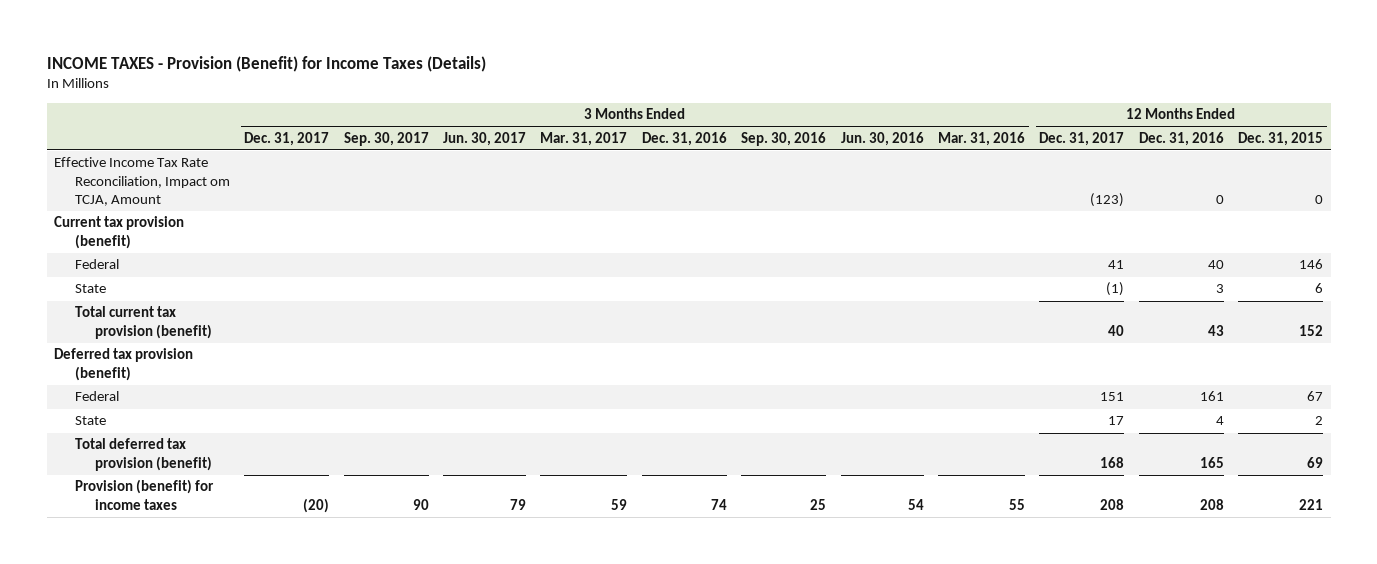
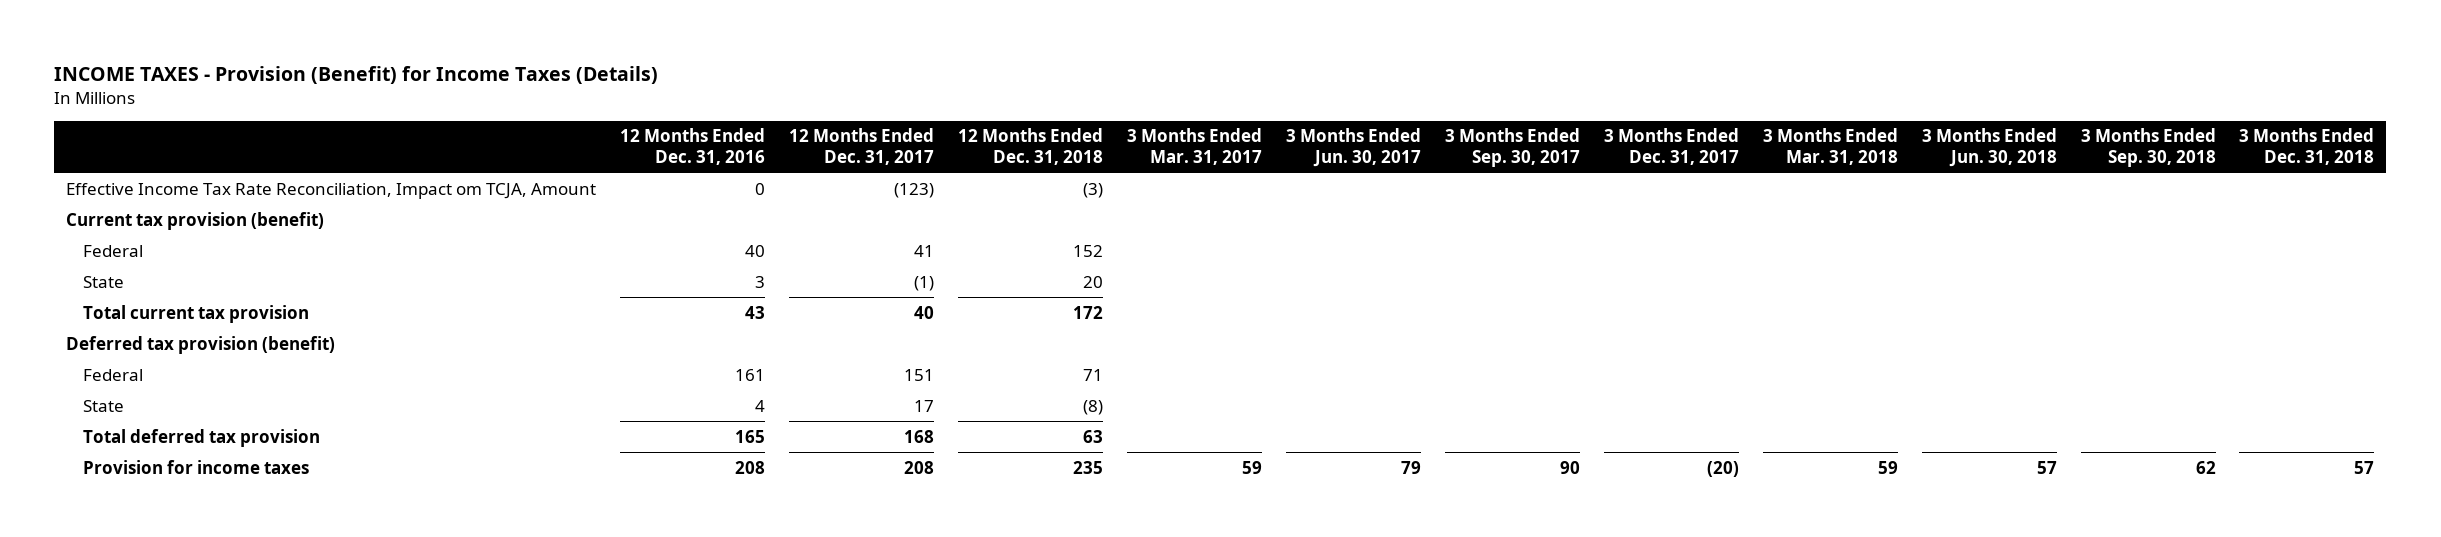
- | 3 Months Ended Dec. 31, 2017 | 3 Months Ended Sep. 30, 2017 | 3 Months Ended Jun. 30, 2017 | 3 Months Ended Mar. 31, 2017 | 3 Months Ended Dec. 31, 2016 | 3 Months Ended Sep. 30, 2016 | 3 Months Ended Jun. 30, 2016 | 3 Months Ended Mar. 31, 2016 | 12 Months Ended Dec. 31, 2017 | 12 Months Ended Dec. 31, 2016 | 12 Months Ended Dec. 31, 2015
+ | 12 Months Ended Dec. 31, 2016 | 12 Months Ended Dec. 31, 2017 | 12 Months Ended Dec. 31, 2018 | 3 Months Ended Mar. 31, 2017 | 3 Months Ended Jun. 30, 2017 | 3 Months Ended Sep. 30, 2017 | 3 Months Ended Dec. 31, 2017 | 3 Months Ended Mar. 31, 2018 | 3 Months Ended Jun. 30, 2018 | 3 Months Ended Sep. 30, 2018 | 3 Months Ended Dec. 31, 2018
- Total current tax provision (benefit) | | | | | | | | | 40 | 43 | 152
+ Total current tax provision | 43 | 40 | 172 | | | | | | | |
- Total deferred tax provision (benefit) | | | | | | | | | 168 | 165 | 69
- Provision (benefit) for income taxes | (20) | 90 | 79 | 59 | 74 | 25 | 54 | 55 | 208 | 208 | 221
+ Total deferred tax provision | 165 | 168 | 63 | | | | | | | |
+ Provision for income taxes | 208 | 208 | 235 | 59 | 79 | 90 | (20) | 59 | 57 | 62 | 57

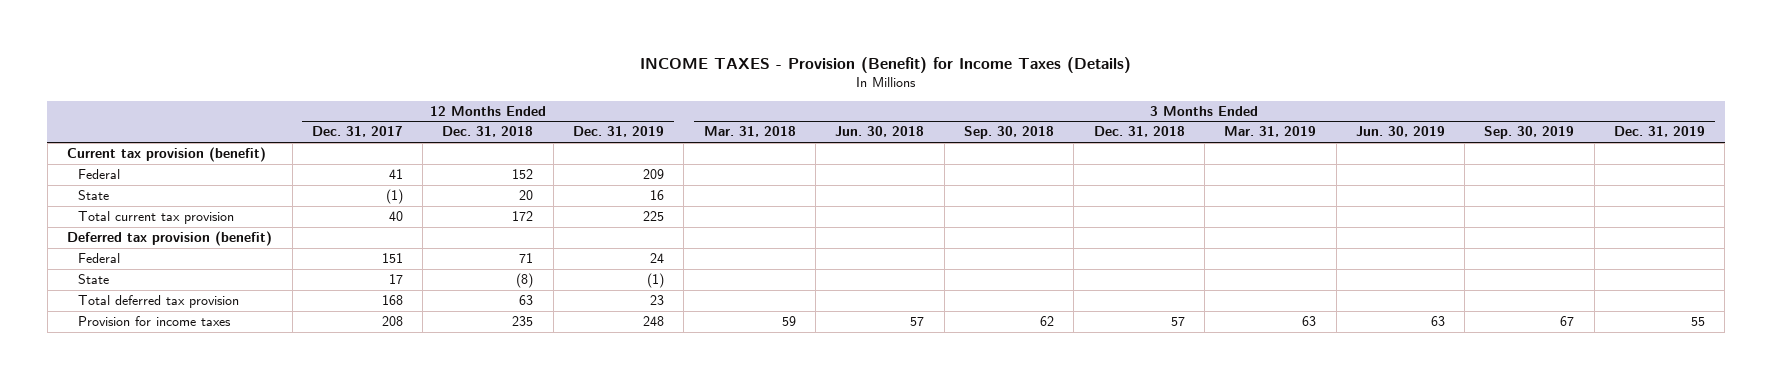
- | 12 Months Ended Dec. 31, 2016 | 12 Months Ended Dec. 31, 2017 | 12 Months Ended Dec. 31, 2018 | 3 Months Ended Mar. 31, 2017 | 3 Months Ended Jun. 30, 2017 | 3 Months Ended Sep. 30, 2017 | 3 Months Ended Dec. 31, 2017 | 3 Months Ended Mar. 31, 2018 | 3 Months Ended Jun. 30, 2018 | 3 Months Ended Sep. 30, 2018 | 3 Months Ended Dec. 31, 2018
+ | 12 Months Ended Dec. 31, 2017 | 12 Months Ended Dec. 31, 2018 | 12 Months Ended Dec. 31, 2019 | 3 Months Ended Mar. 31, 2018 | 3 Months Ended Jun. 30, 2018 | 3 Months Ended Sep. 30, 2018 | 3 Months Ended Dec. 31, 2018 | 3 Months Ended Mar. 31, 2019 | 3 Months Ended Jun. 30, 2019 | 3 Months Ended Sep. 30, 2019 | 3 Months Ended Dec. 31, 2019
- Effective Income Tax Rate Reconciliation, Impact om TCJA, Amount | 0 | (123) | (3) | | | | | | | |

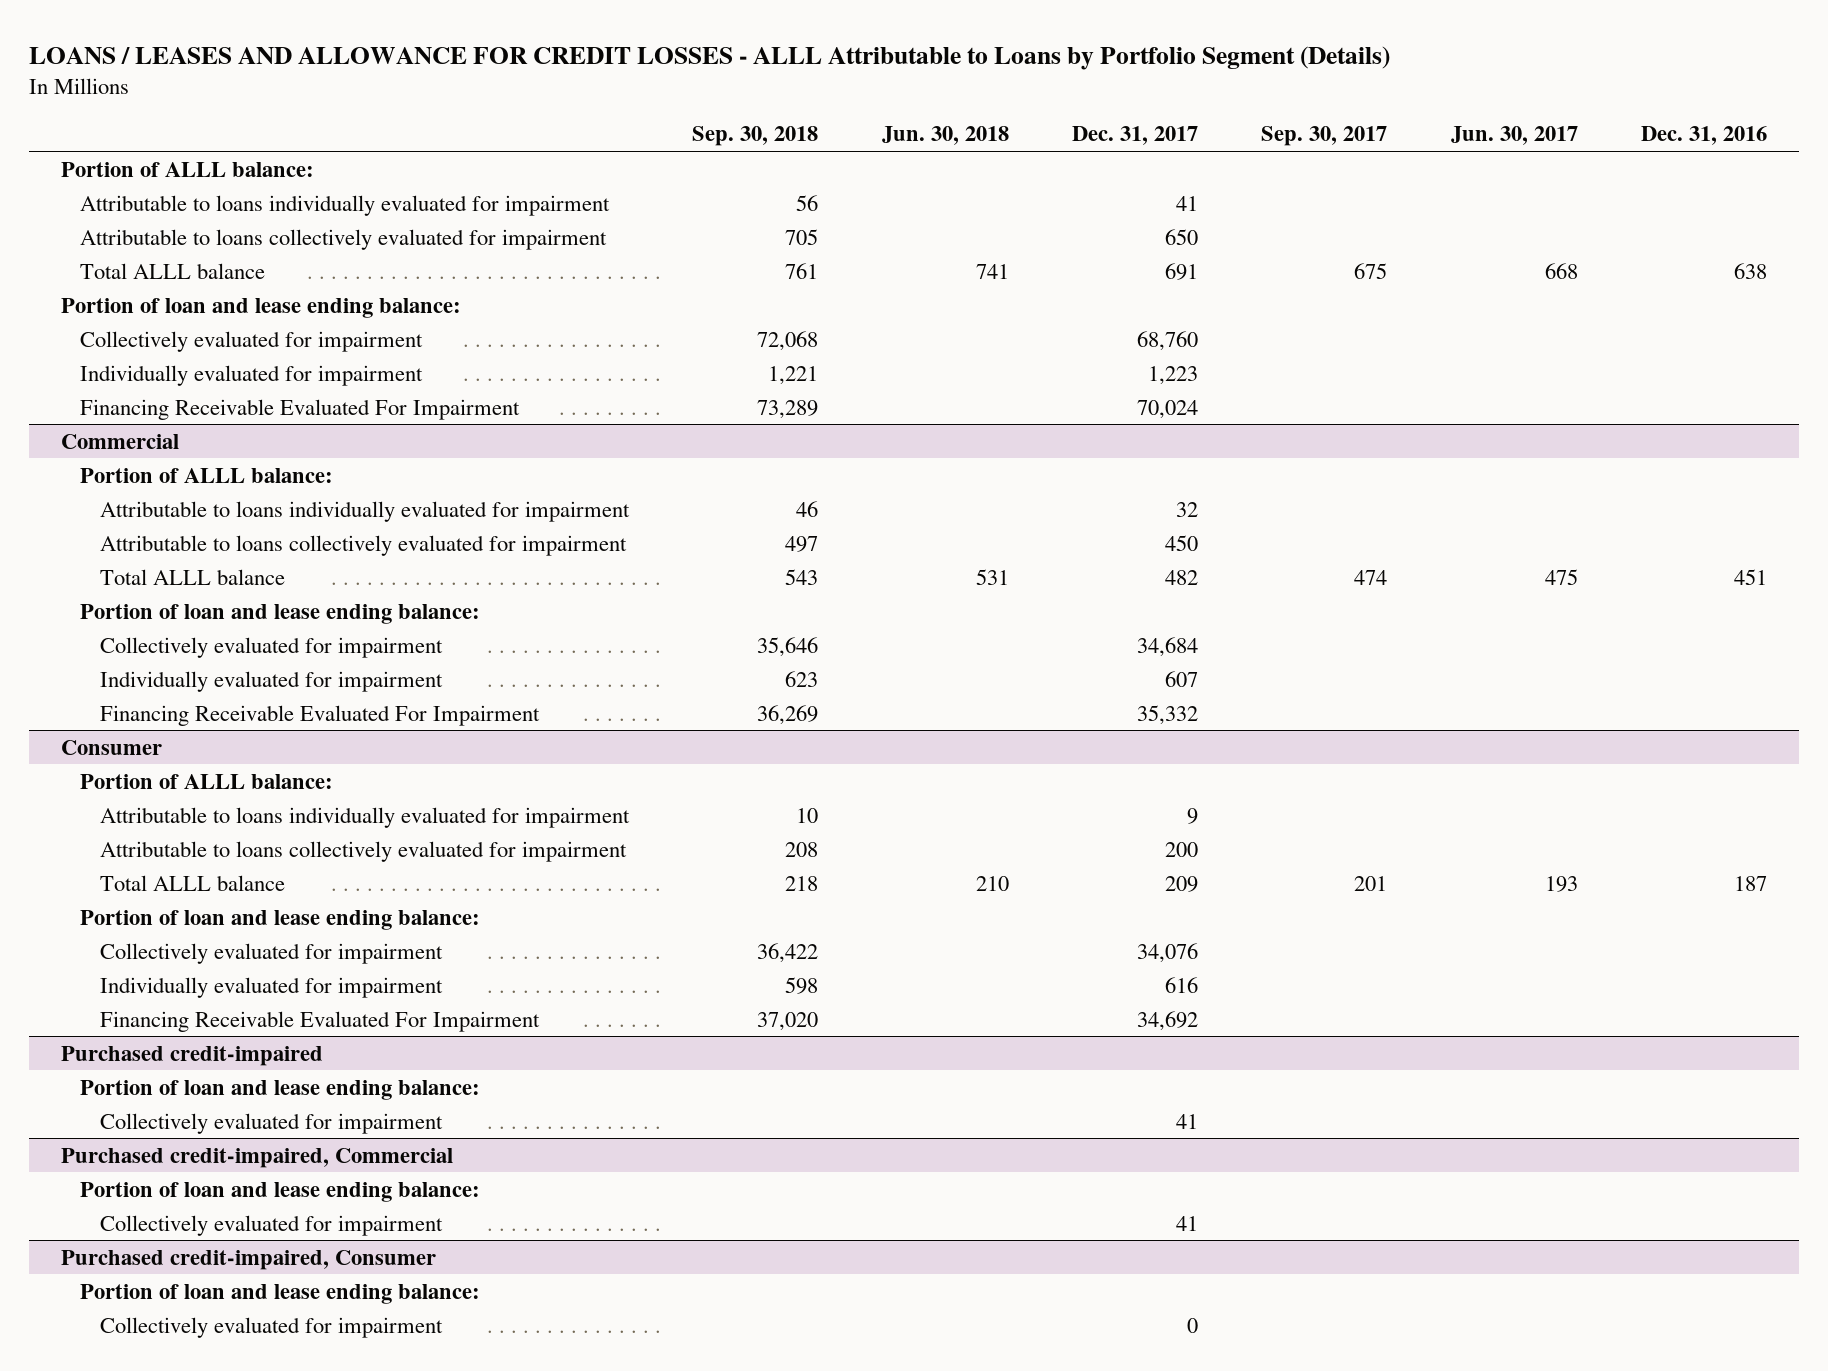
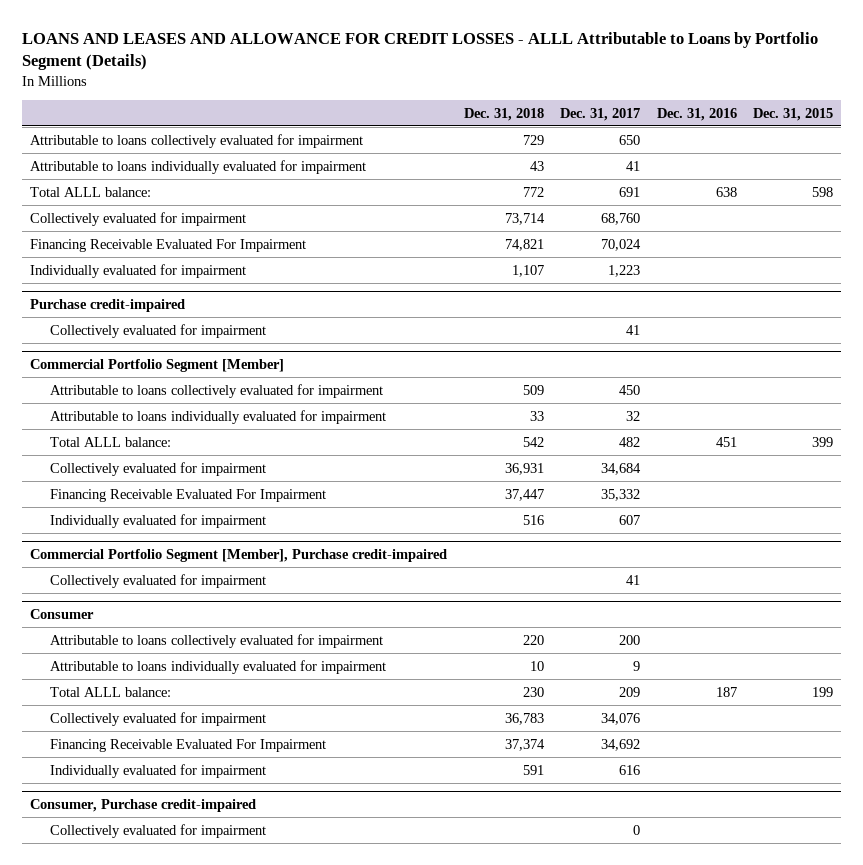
- LOANS / LEASES AND ALLOWANCE FOR CREDIT LOSSES - ALLL Attributable to Loans by Portfolio Segment (Details)
+ LOANS AND LEASES AND ALLOWANCE FOR CREDIT LOSSES - ALLL Attributable to Loans by Portfolio Segment (Details)
- | Sep. 30, 2018 | Jun. 30, 2018 | Dec. 31, 2017 | Sep. 30, 2017 | Jun. 30, 2017 | Dec. 31, 2016
+ | Dec. 31, 2018 | Dec. 31, 2017 | Dec. 31, 2016 | Dec. 31, 2015
- Portion of ALLL balance:
- Total ALLL balance | 761 | 741 | 691 | 675 | 668 | 638
- Portion of loan and lease ending balance:
moved down: Attributable to loans individually evaluated for impairment | 43 | 41 | |
+ Total ALLL balance: | 772 | 691 | 638 | 598
- Commercial
- Portion of ALLL balance:
- Attributable to loans individually evaluated for impairment | 46 | | 32 | | |
moved down: Individually evaluated for impairment | 1,107 | 1,223 | |
+ Purchase credit-impaired
+ Collectively evaluated for impairment | | 41 | |
+ Commercial Portfolio Segment [Member]
- Total ALLL balance | 543 | 531 | 482 | 474 | 475 | 451
- Portion of loan and lease ending balance:
+ Attributable to loans individually evaluated for impairment | 33 | 32 | |
+ Total ALLL balance: | 542 | 482 | 451 | 399
- Individually evaluated for impairment | 623 | | 607 | | |
+ Individually evaluated for impairment | 516 | 607 | |
+ Commercial Portfolio Segment [Member], Purchase credit-impaired
+ Collectively evaluated for impairment | | 41 | |
@ Consumer
- Portion of ALLL balance:
- Total ALLL balance | 218 | 210 | 209 | 201 | 193 | 187
- Portion of loan and lease ending balance:
moved down: Attributable to loans individually evaluated for impairment | 10 | 9 | |
+ Total ALLL balance: | 230 | 209 | 187 | 199
- Purchased credit-impaired
- Portion of loan and lease ending balance:
- Collectively evaluated for impairment | | | 41 | | |
- Purchased credit-impaired, Commercial
- Portion of loan and lease ending balance:
- Collectively evaluated for impairment | | | 41 | | |
- Purchased credit-impaired, Consumer
- Portion of loan and lease ending balance:
@ Consumer
moved down: Individually evaluated for impairment | 591 | 616 | |
+ Consumer, Purchase credit-impaired

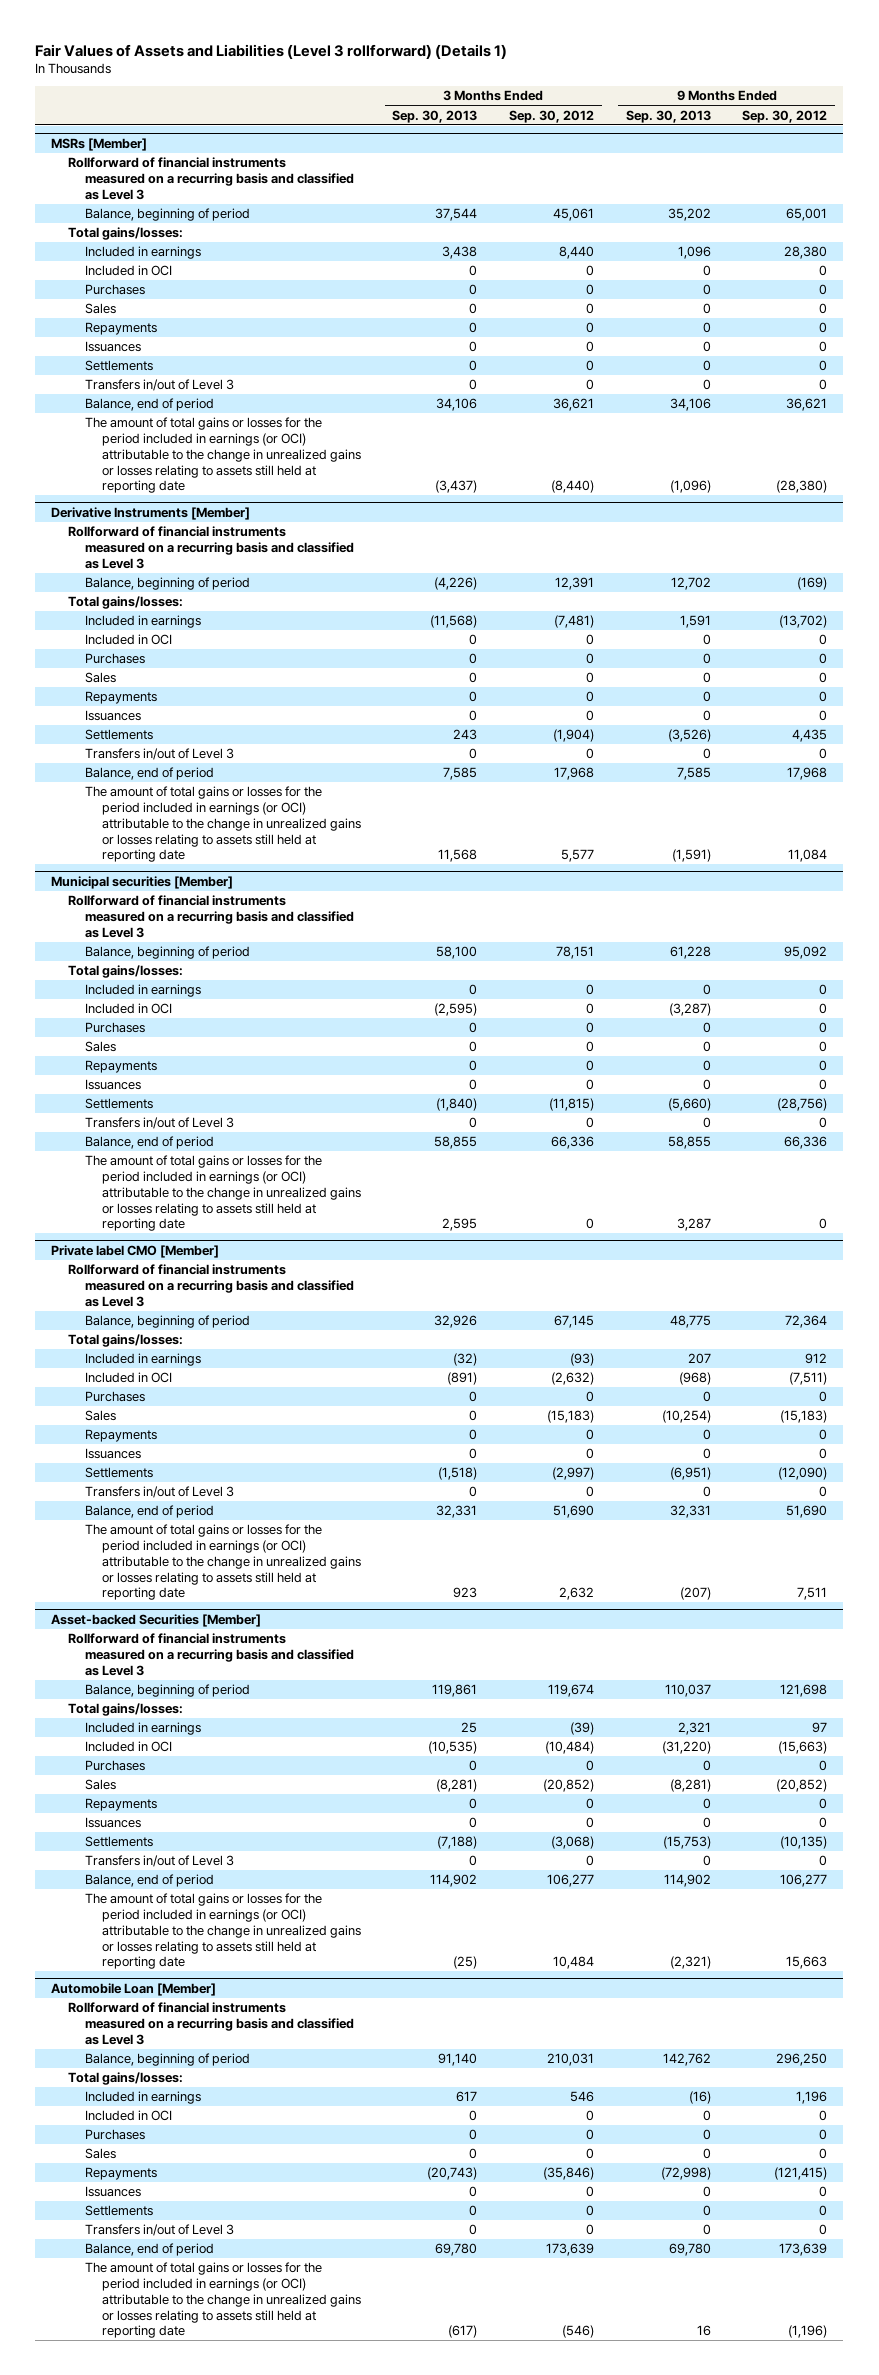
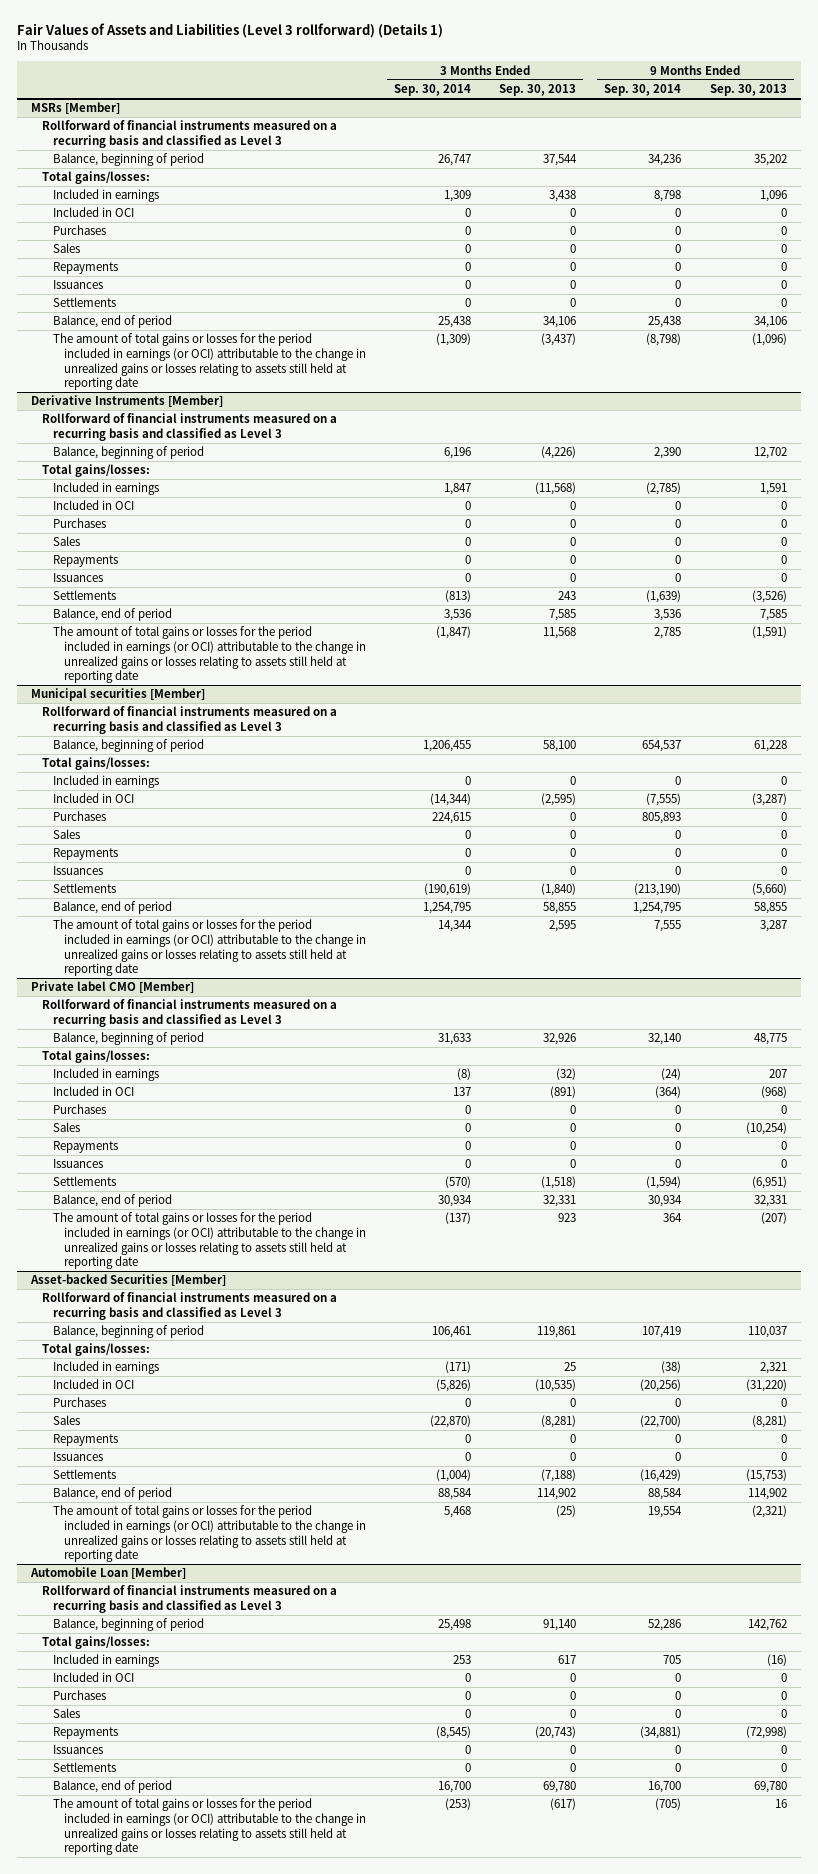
- | 3 Months Ended Sep. 30, 2013 | 3 Months Ended Sep. 30, 2012 | 9 Months Ended Sep. 30, 2013 | 9 Months Ended Sep. 30, 2012
+ | 3 Months Ended Sep. 30, 2014 | 3 Months Ended Sep. 30, 2013 | 9 Months Ended Sep. 30, 2014 | 9 Months Ended Sep. 30, 2013
@ MSRs [Member]
- Transfers in/out of Level 3 | 0 | 0 | 0 | 0
@ Derivative Instruments [Member]
- Transfers in/out of Level 3 | 0 | 0 | 0 | 0
@ Municipal securities [Member]
- Transfers in/out of Level 3 | 0 | 0 | 0 | 0
@ Private label CMO [Member]
- Transfers in/out of Level 3 | 0 | 0 | 0 | 0
@ Asset-backed Securities [Member]
- Transfers in/out of Level 3 | 0 | 0 | 0 | 0
@ Automobile Loan [Member]
- Transfers in/out of Level 3 | 0 | 0 | 0 | 0

